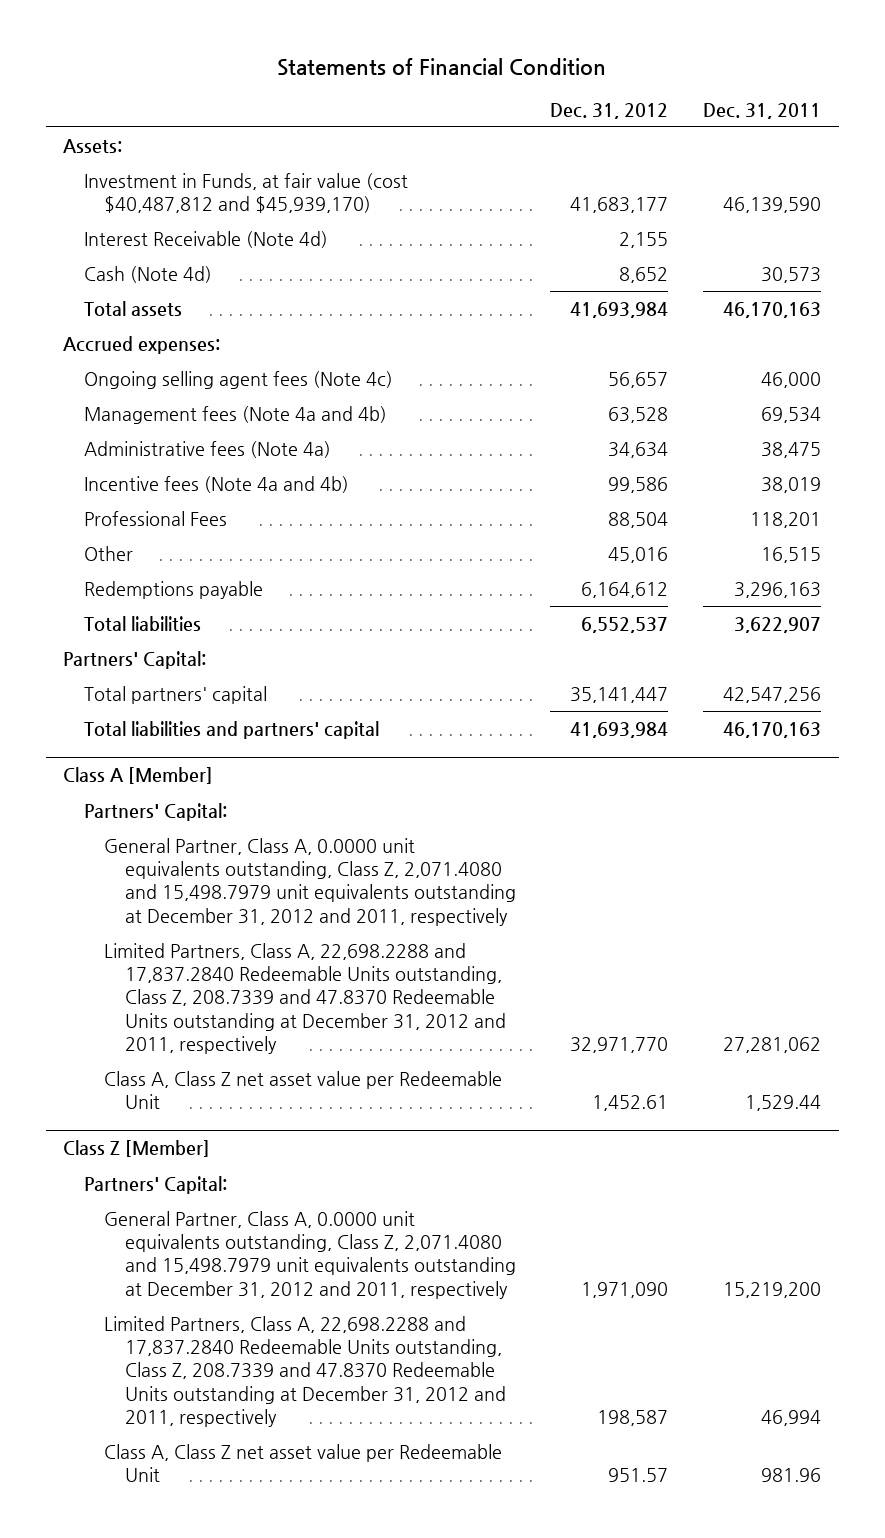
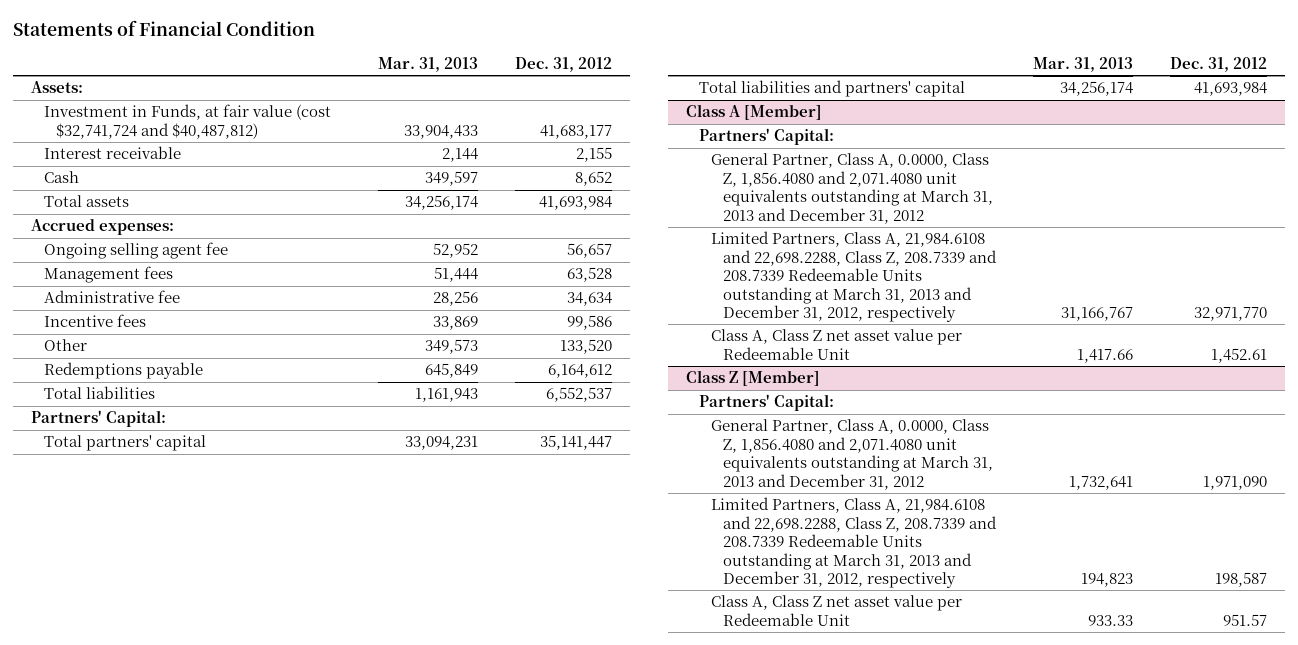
- | Dec. 31, 2012 | Dec. 31, 2011
+ | Mar. 31, 2013 | Dec. 31, 2012
- Investment in Funds, at fair value (cost $40,487,812 and $45,939,170) | 41,683,177 | 46,139,590
- Interest Receivable (Note 4d) | 2,155 |
- Cash (Note 4d) | 8,652 | 30,573
+ Investment in Funds, at fair value (cost $32,741,724 and $40,487,812) | 33,904,433 | 41,683,177
+ Interest receivable | 2,144 | 2,155
+ Cash | 349,597 | 8,652
- Ongoing selling agent fees (Note 4c) | 56,657 | 46,000
- Management fees (Note 4a and 4b) | 63,528 | 69,534
- Administrative fees (Note 4a) | 34,634 | 38,475
- Incentive fees (Note 4a and 4b) | 99,586 | 38,019
- Professional Fees | 88,504 | 118,201
- Other | 45,016 | 16,515
+ Ongoing selling agent fee | 52,952 | 56,657
+ Management fees | 51,444 | 63,528
+ Administrative fee | 28,256 | 34,634
+ Incentive fees | 33,869 | 99,586
+ Other | 349,573 | 133,520
@ Class A [Member]
- General Partner, Class A, 0.0000 unit equivalents outstanding, Class Z, 2,071.4080 and 15,498.7979 unit equivalents outstanding at December 31, 2012 and 2011, respectively
- Limited Partners, Class A, 22,698.2288 and 17,837.2840 Redeemable Units outstanding, Class Z, 208.7339 and 47.8370 Redeemable Units outstanding at December 31, 2012 and 2011, respectively | 32,971,770 | 27,281,062
+ General Partner, Class A, 0.0000, Class Z, 1,856.4080 and 2,071.4080 unit equivalents outstanding at March 31, 2013 and December 31, 2012
+ Limited Partners, Class A, 21,984.6108 and 22,698.2288, Class Z, 208.7339 and 208.7339 Redeemable Units outstanding at March 31, 2013 and December 31, 2012, respectively | 31,166,767 | 32,971,770
@ Class Z [Member]
- General Partner, Class A, 0.0000 unit equivalents outstanding, Class Z, 2,071.4080 and 15,498.7979 unit equivalents outstanding at December 31, 2012 and 2011, respectively | 1,971,090 | 15,219,200
- Limited Partners, Class A, 22,698.2288 and 17,837.2840 Redeemable Units outstanding, Class Z, 208.7339 and 47.8370 Redeemable Units outstanding at December 31, 2012 and 2011, respectively | 198,587 | 46,994
+ General Partner, Class A, 0.0000, Class Z, 1,856.4080 and 2,071.4080 unit equivalents outstanding at March 31, 2013 and December 31, 2012 | 1,732,641 | 1,971,090
+ Limited Partners, Class A, 21,984.6108 and 22,698.2288, Class Z, 208.7339 and 208.7339 Redeemable Units outstanding at March 31, 2013 and December 31, 2012, respectively | 194,823 | 198,587

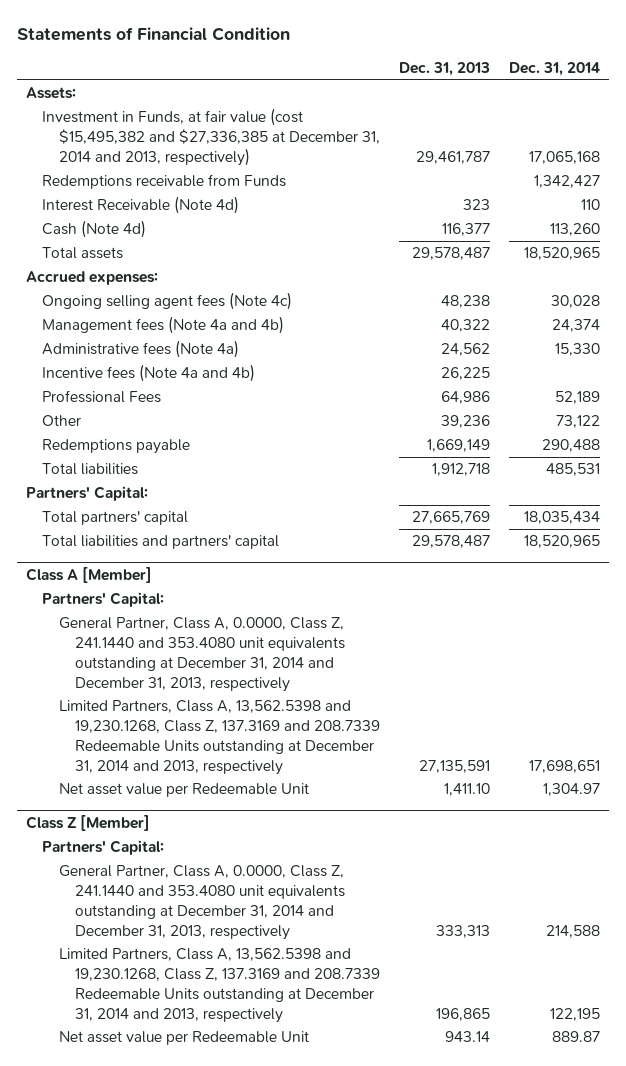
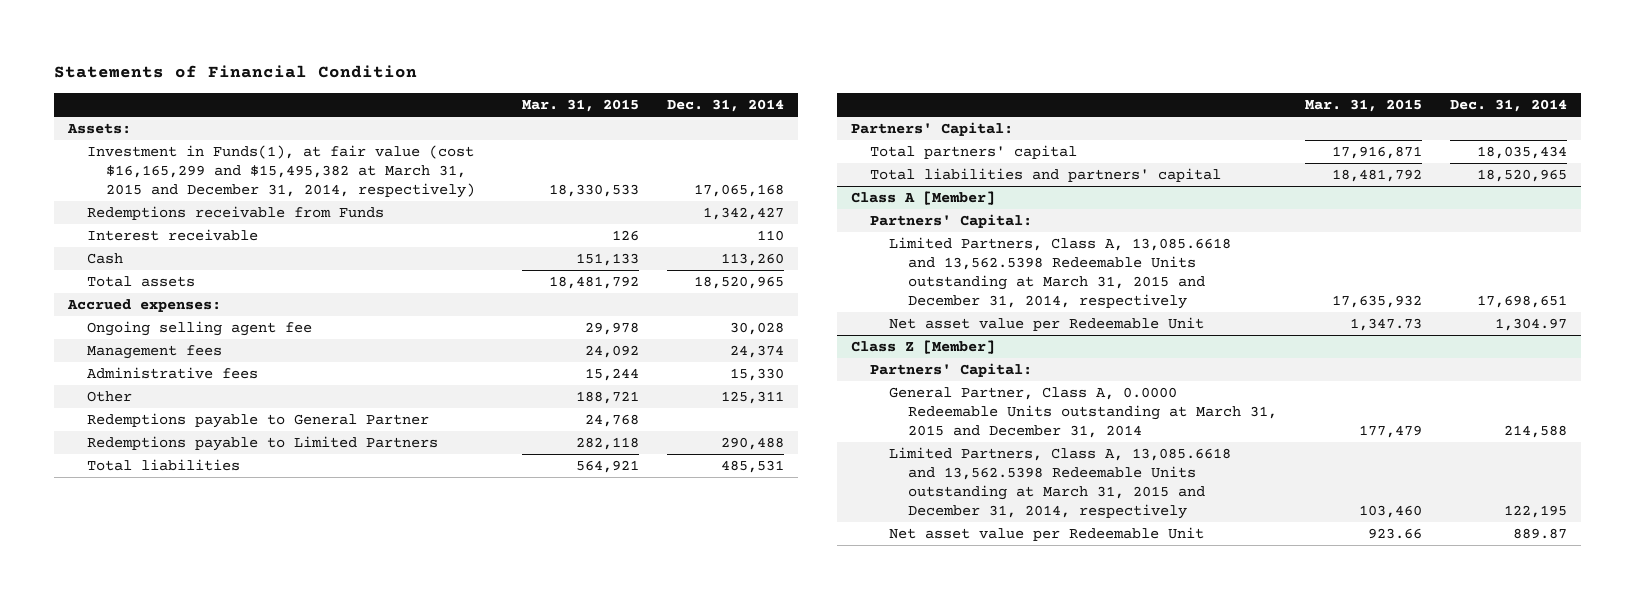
- | Dec. 31, 2013 | Dec. 31, 2014
+ | Mar. 31, 2015 | Dec. 31, 2014
- Investment in Funds, at fair value (cost $15,495,382 and $27,336,385 at December 31, 2014 and 2013, respectively) | 29,461,787 | 17,065,168
+ Investment in Funds(1), at fair value (cost $16,165,299 and $15,495,382 at March 31, 2015 and December 31, 2014, respectively) | 18,330,533 | 17,065,168
- Interest Receivable (Note 4d) | 323 | 110
- Cash (Note 4d) | 116,377 | 113,260
+ Interest receivable | 126 | 110
+ Cash | 151,133 | 113,260
- Ongoing selling agent fees (Note 4c) | 48,238 | 30,028
- Management fees (Note 4a and 4b) | 40,322 | 24,374
- Administrative fees (Note 4a) | 24,562 | 15,330
- Incentive fees (Note 4a and 4b) | 26,225 |
- Professional Fees | 64,986 | 52,189
- Other | 39,236 | 73,122
- Redemptions payable | 1,669,149 | 290,488
+ Ongoing selling agent fee | 29,978 | 30,028
+ Management fees | 24,092 | 24,374
+ Administrative fees | 15,244 | 15,330
+ Other | 188,721 | 125,311
+ Redemptions payable to General Partner | 24,768 |
+ Redemptions payable to Limited Partners | 282,118 | 290,488
@ Class A [Member]
- General Partner, Class A, 0.0000, Class Z, 241.1440 and 353.4080 unit equivalents outstanding at December 31, 2014 and December 31, 2013, respectively
- Limited Partners, Class A, 13,562.5398 and 19,230.1268, Class Z, 137.3169 and 208.7339 Redeemable Units outstanding at December 31, 2014 and 2013, respectively | 27,135,591 | 17,698,651
+ Limited Partners, Class A, 13,085.6618 and 13,562.5398 Redeemable Units outstanding at March 31, 2015 and December 31, 2014, respectively | 17,635,932 | 17,698,651
@ Class Z [Member]
- General Partner, Class A, 0.0000, Class Z, 241.1440 and 353.4080 unit equivalents outstanding at December 31, 2014 and December 31, 2013, respectively | 333,313 | 214,588
- Limited Partners, Class A, 13,562.5398 and 19,230.1268, Class Z, 137.3169 and 208.7339 Redeemable Units outstanding at December 31, 2014 and 2013, respectively | 196,865 | 122,195
+ General Partner, Class A, 0.0000 Redeemable Units outstanding at March 31, 2015 and December 31, 2014 | 177,479 | 214,588
+ Limited Partners, Class A, 13,085.6618 and 13,562.5398 Redeemable Units outstanding at March 31, 2015 and December 31, 2014, respectively | 103,460 | 122,195

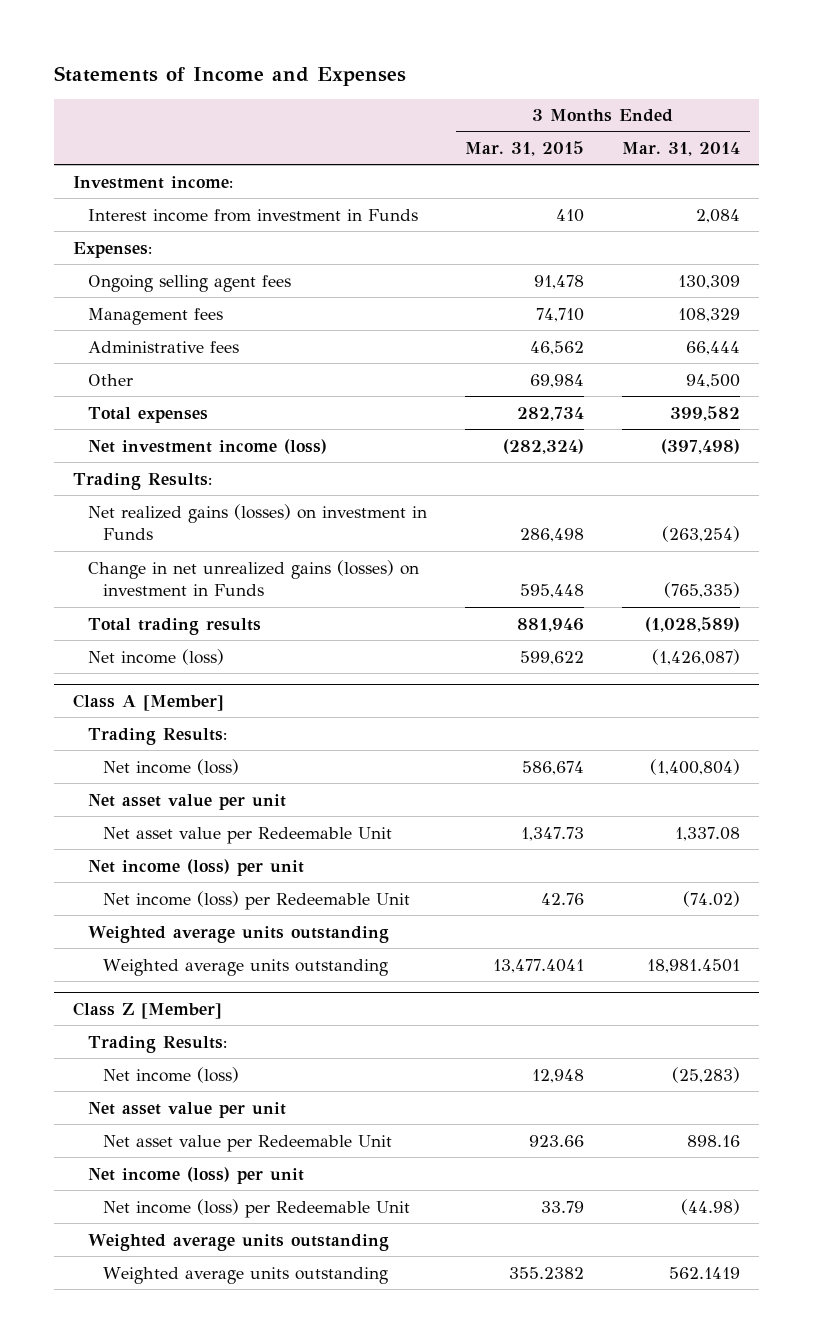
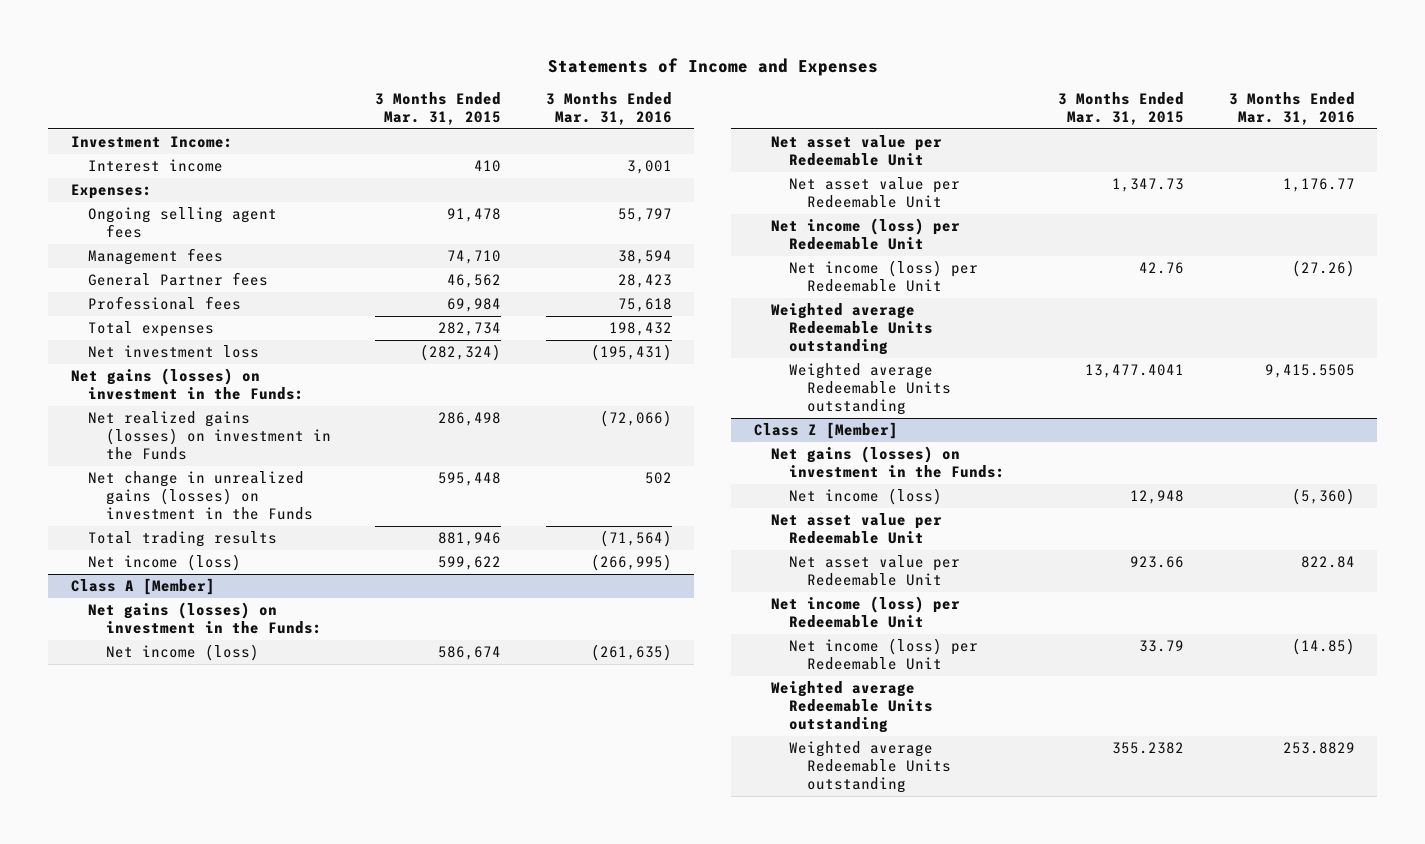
- | 3 Months Ended Mar. 31, 2015 | 3 Months Ended Mar. 31, 2014
+ | 3 Months Ended Mar. 31, 2015 | 3 Months Ended Mar. 31, 2016
- Investment income:
- Interest income from investment in Funds | 410 | 2,084
+ Investment Income:
+ Interest income | 410 | 3,001
- Administrative fees | 46,562 | 66,444
- Other | 69,984 | 94,500
+ General Partner fees | 46,562 | 28,423
+ Professional fees | 69,984 | 75,618
- Net investment income (loss) | (282,324) | (397,498)
- Trading Results:
- Net realized gains (losses) on investment in Funds | 286,498 | (263,254)
- Change in net unrealized gains (losses) on investment in Funds | 595,448 | (765,335)
+ Net investment loss | (282,324) | (195,431)
+ Net gains (losses) on investment in the Funds:
+ Net realized gains (losses) on investment in the Funds | 286,498 | (72,066)
+ Net change in unrealized gains (losses) on investment in the Funds | 595,448 | 502
@ Class A [Member]
- Trading Results:
+ Net gains (losses) on investment in the Funds:
- Net asset value per unit
+ Net asset value per Redeemable Unit
- Net income (loss) per unit
+ Net income (loss) per Redeemable Unit
- Weighted average units outstanding
- Weighted average units outstanding | 13,477.4041 | 18,981.4501
+ Weighted average Redeemable Units outstanding
+ Weighted average Redeemable Units outstanding | 13,477.4041 | 9,415.5505
@ Class Z [Member]
- Trading Results:
+ Net gains (losses) on investment in the Funds:
- Net asset value per unit
+ Net asset value per Redeemable Unit
- Net income (loss) per unit
+ Net income (loss) per Redeemable Unit
- Weighted average units outstanding
- Weighted average units outstanding | 355.2382 | 562.1419
+ Weighted average Redeemable Units outstanding
+ Weighted average Redeemable Units outstanding | 355.2382 | 253.8829

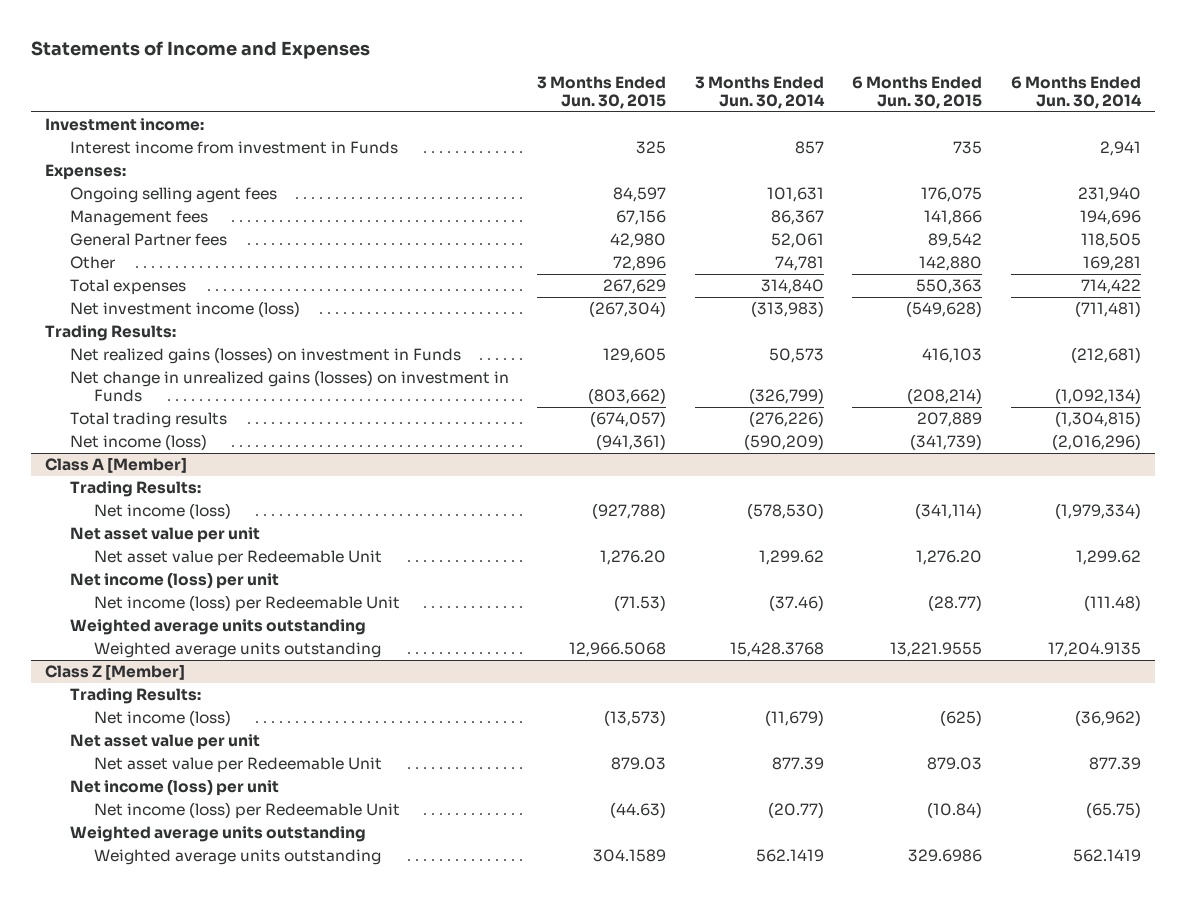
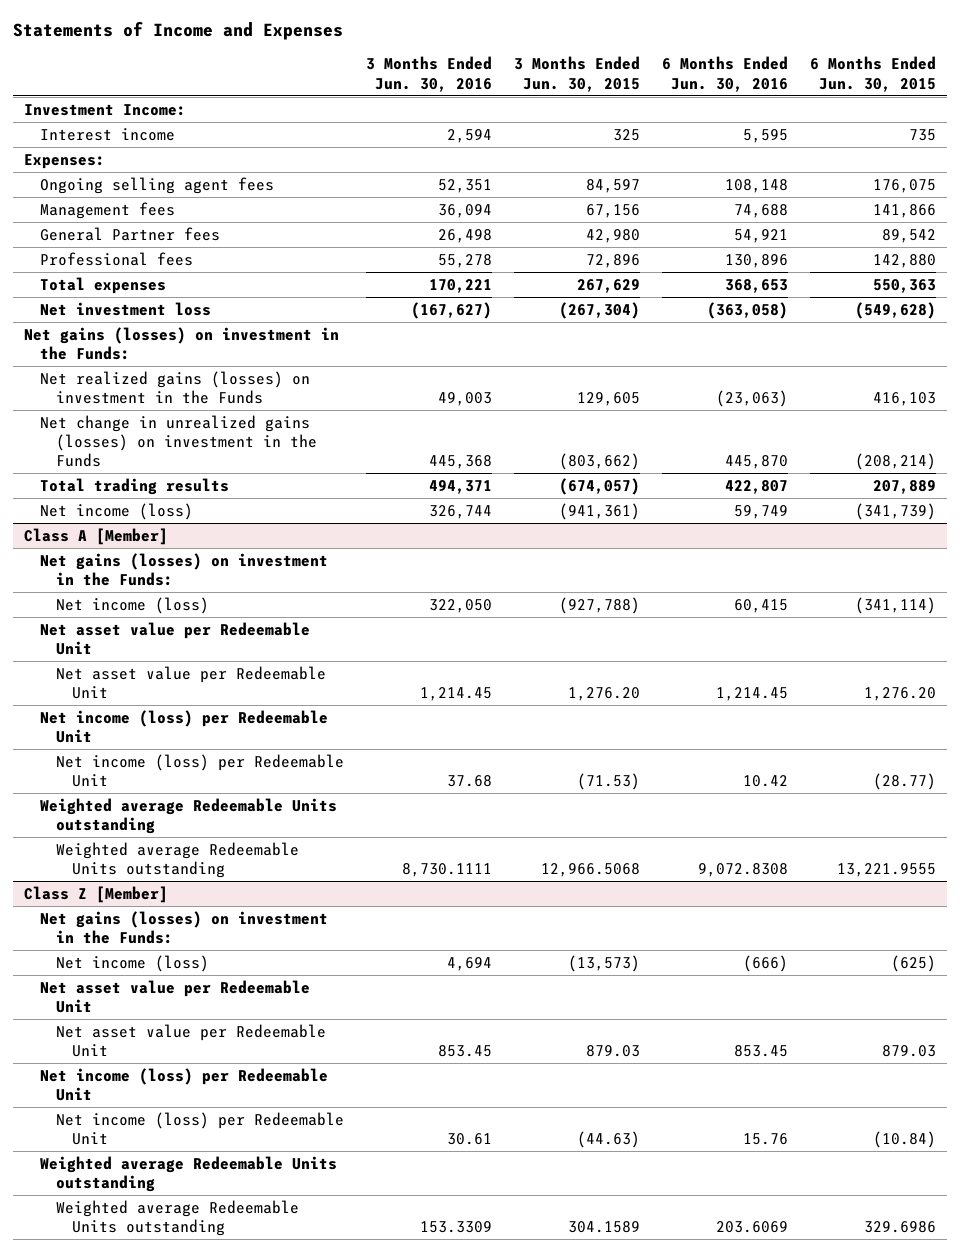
- | 3 Months Ended Jun. 30, 2015 | 3 Months Ended Jun. 30, 2014 | 6 Months Ended Jun. 30, 2015 | 6 Months Ended Jun. 30, 2014
+ | 3 Months Ended Jun. 30, 2016 | 3 Months Ended Jun. 30, 2015 | 6 Months Ended Jun. 30, 2016 | 6 Months Ended Jun. 30, 2015
- Investment income:
- Interest income from investment in Funds | 325 | 857 | 735 | 2,941
+ Investment Income:
+ Interest income | 2,594 | 325 | 5,595 | 735
- Other | 72,896 | 74,781 | 142,880 | 169,281
+ Professional fees | 55,278 | 72,896 | 130,896 | 142,880
- Net investment income (loss) | (267,304) | (313,983) | (549,628) | (711,481)
- Trading Results:
- Net realized gains (losses) on investment in Funds | 129,605 | 50,573 | 416,103 | (212,681)
- Net change in unrealized gains (losses) on investment in Funds | (803,662) | (326,799) | (208,214) | (1,092,134)
+ Net investment loss | (167,627) | (267,304) | (363,058) | (549,628)
+ Net gains (losses) on investment in the Funds:
+ Net realized gains (losses) on investment in the Funds | 49,003 | 129,605 | (23,063) | 416,103
+ Net change in unrealized gains (losses) on investment in the Funds | 445,368 | (803,662) | 445,870 | (208,214)
@ Class A [Member]
- Trading Results:
+ Net gains (losses) on investment in the Funds:
- Net asset value per unit
+ Net asset value per Redeemable Unit
- Net income (loss) per unit
+ Net income (loss) per Redeemable Unit
- Weighted average units outstanding
- Weighted average units outstanding | 12,966.5068 | 15,428.3768 | 13,221.9555 | 17,204.9135
+ Weighted average Redeemable Units outstanding
+ Weighted average Redeemable Units outstanding | 8,730.1111 | 12,966.5068 | 9,072.8308 | 13,221.9555
@ Class Z [Member]
- Trading Results:
+ Net gains (losses) on investment in the Funds:
- Net asset value per unit
+ Net asset value per Redeemable Unit
- Net income (loss) per unit
+ Net income (loss) per Redeemable Unit
- Weighted average units outstanding
- Weighted average units outstanding | 304.1589 | 562.1419 | 329.6986 | 562.1419
+ Weighted average Redeemable Units outstanding
+ Weighted average Redeemable Units outstanding | 153.3309 | 304.1589 | 203.6069 | 329.6986

